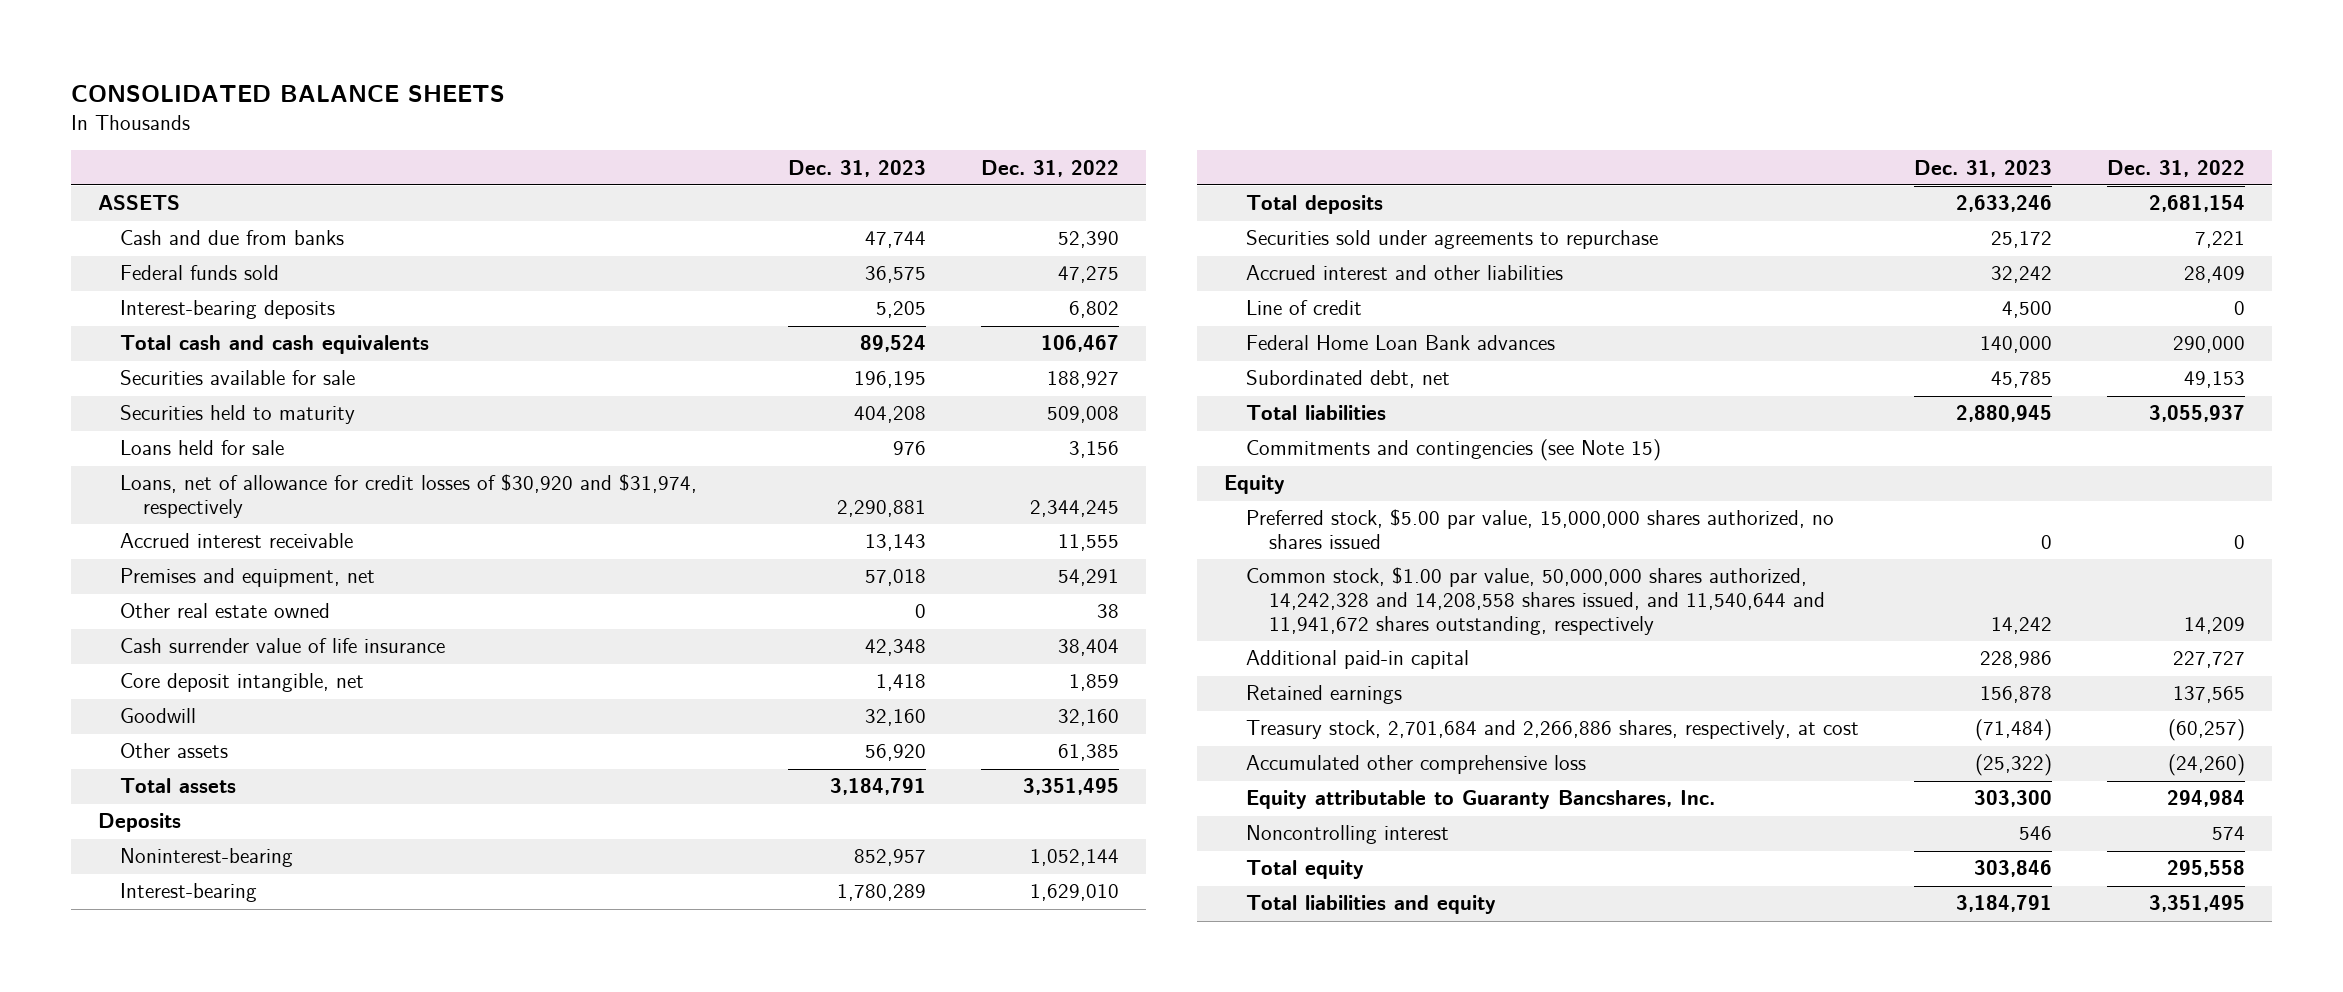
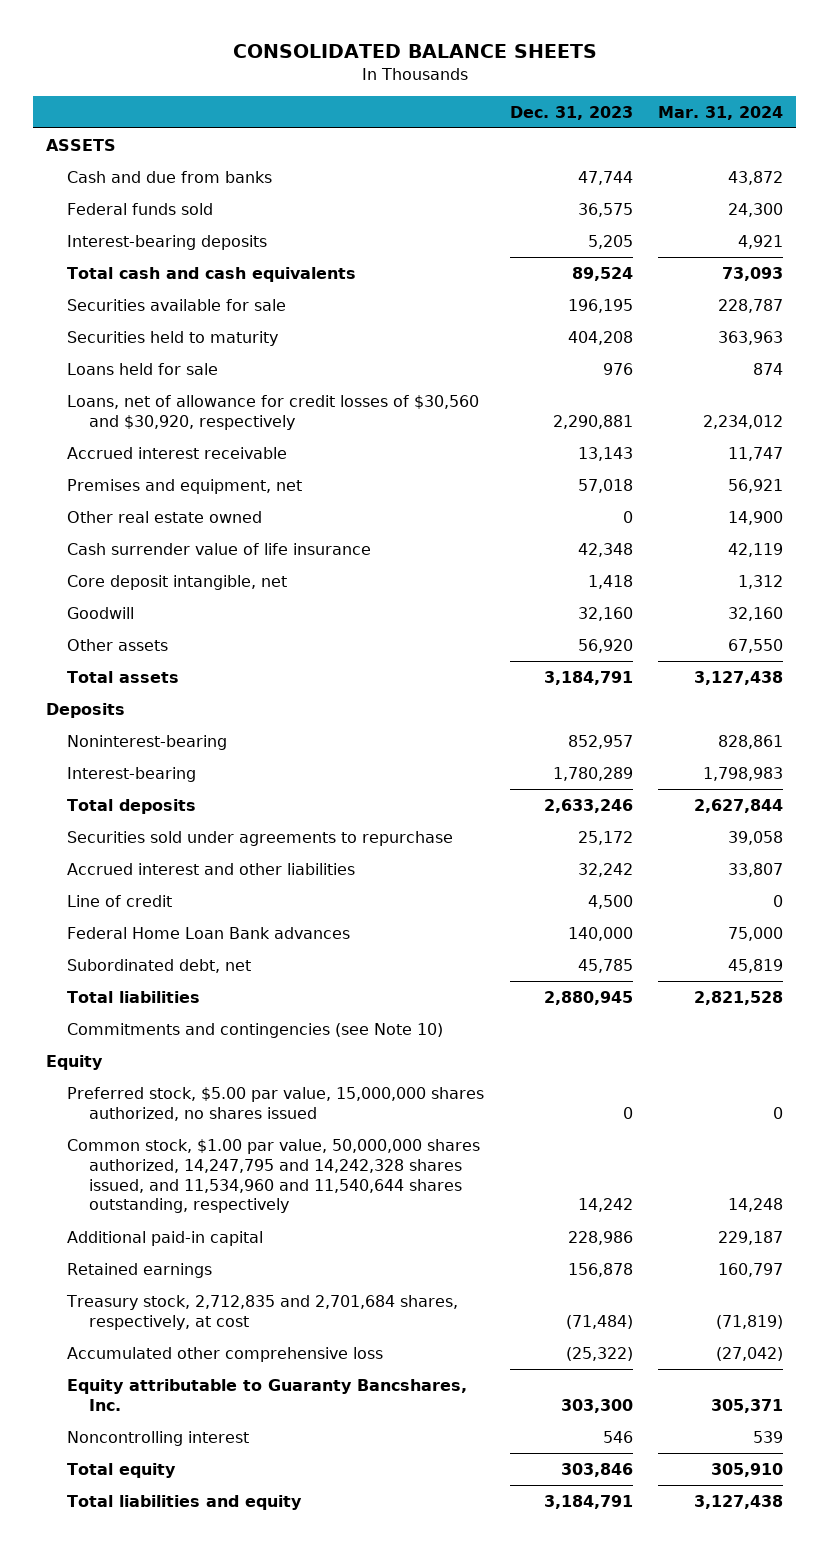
- | Dec. 31, 2023 | Dec. 31, 2022
+ | Dec. 31, 2023 | Mar. 31, 2024
- Loans, net of allowance for credit losses of $30,920 and $31,974, respectively | 2,290,881 | 2,344,245
+ Loans, net of allowance for credit losses of $30,560 and $30,920, respectively | 2,290,881 | 2,234,012
- Commitments and contingencies (see Note 15)
+ Commitments and contingencies (see Note 10)
- Common stock, $1.00 par value, 50,000,000 shares authorized, 14,242,328 and 14,208,558 shares issued, and 11,540,644 and 11,941,672 shares outstanding, respectively | 14,242 | 14,209
+ Common stock, $1.00 par value, 50,000,000 shares authorized, 14,247,795 and 14,242,328 shares issued, and 11,534,960 and 11,540,644 shares outstanding, respectively | 14,242 | 14,248
- Treasury stock, 2,701,684 and 2,266,886 shares, respectively, at cost | (71,484) | (60,257)
+ Treasury stock, 2,712,835 and 2,701,684 shares, respectively, at cost | (71,484) | (71,819)

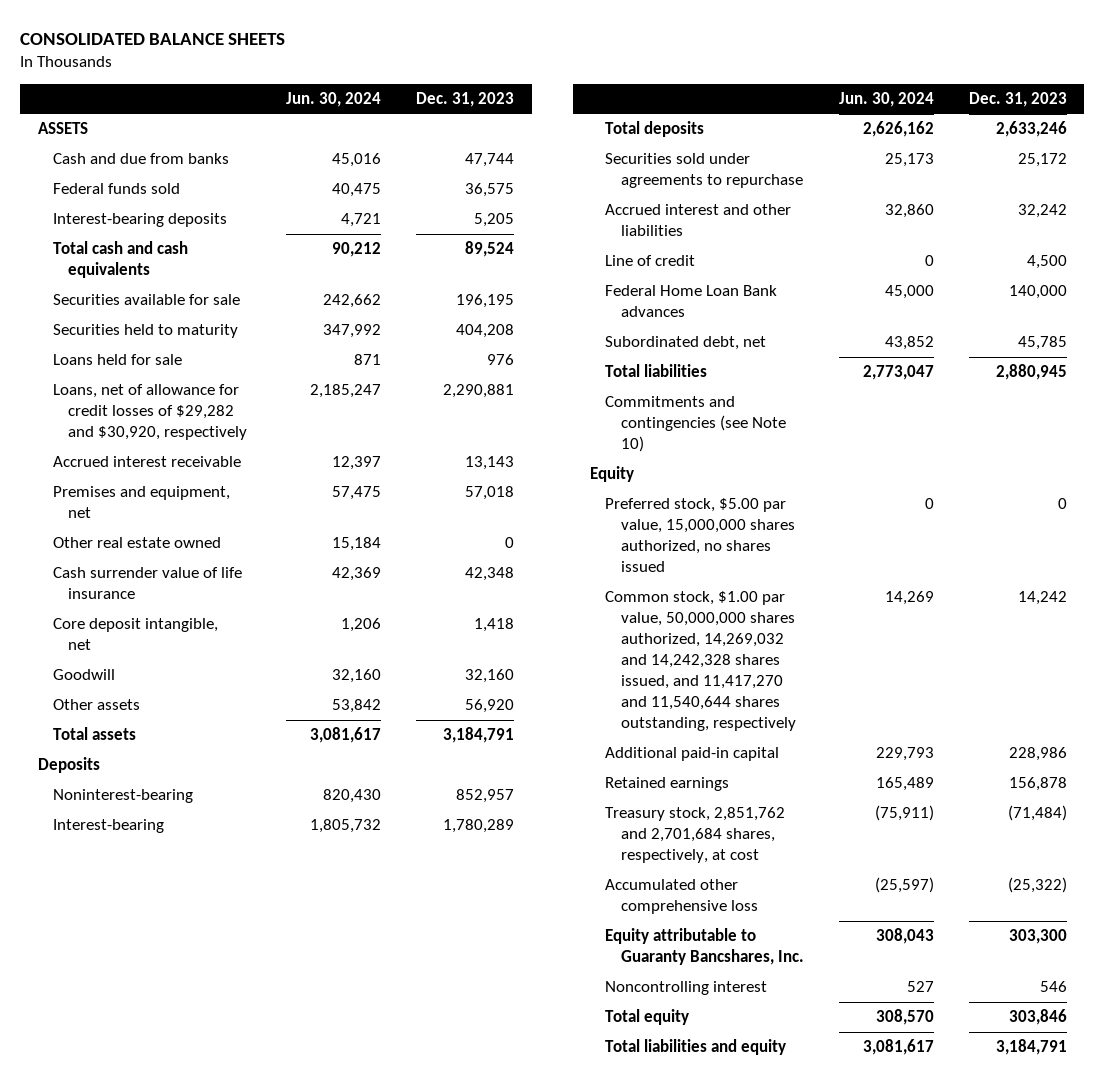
- | Dec. 31, 2023 | Mar. 31, 2024
+ | Jun. 30, 2024 | Dec. 31, 2023
- Loans, net of allowance for credit losses of $30,560 and $30,920, respectively | 2,290,881 | 2,234,012
+ Loans, net of allowance for credit losses of $29,282 and $30,920, respectively | 2,185,247 | 2,290,881
- Common stock, $1.00 par value, 50,000,000 shares authorized, 14,247,795 and 14,242,328 shares issued, and 11,534,960 and 11,540,644 shares outstanding, respectively | 14,242 | 14,248
+ Common stock, $1.00 par value, 50,000,000 shares authorized, 14,269,032 and 14,242,328 shares issued, and 11,417,270 and 11,540,644 shares outstanding, respectively | 14,269 | 14,242
- Treasury stock, 2,712,835 and 2,701,684 shares, respectively, at cost | (71,484) | (71,819)
+ Treasury stock, 2,851,762 and 2,701,684 shares, respectively, at cost | (75,911) | (71,484)

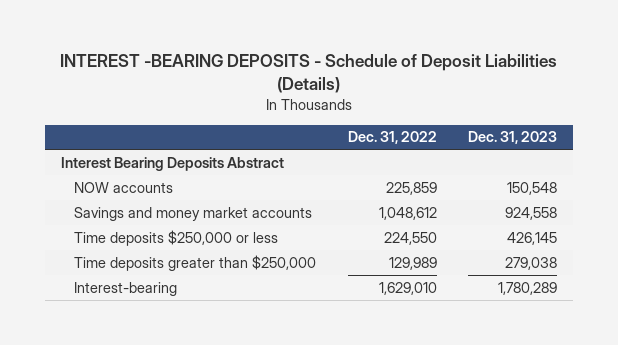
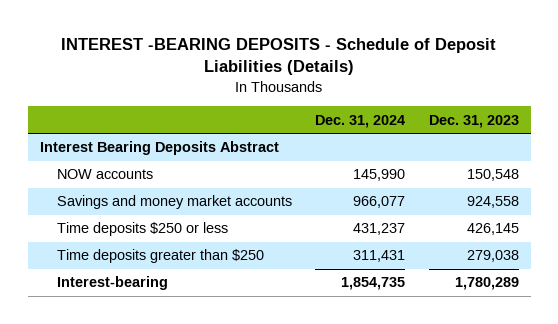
- | Dec. 31, 2022 | Dec. 31, 2023
+ | Dec. 31, 2024 | Dec. 31, 2023
- Time deposits $250,000 or less | 224,550 | 426,145
- Time deposits greater than $250,000 | 129,989 | 279,038
+ Time deposits $250 or less | 431,237 | 426,145
+ Time deposits greater than $250 | 311,431 | 279,038

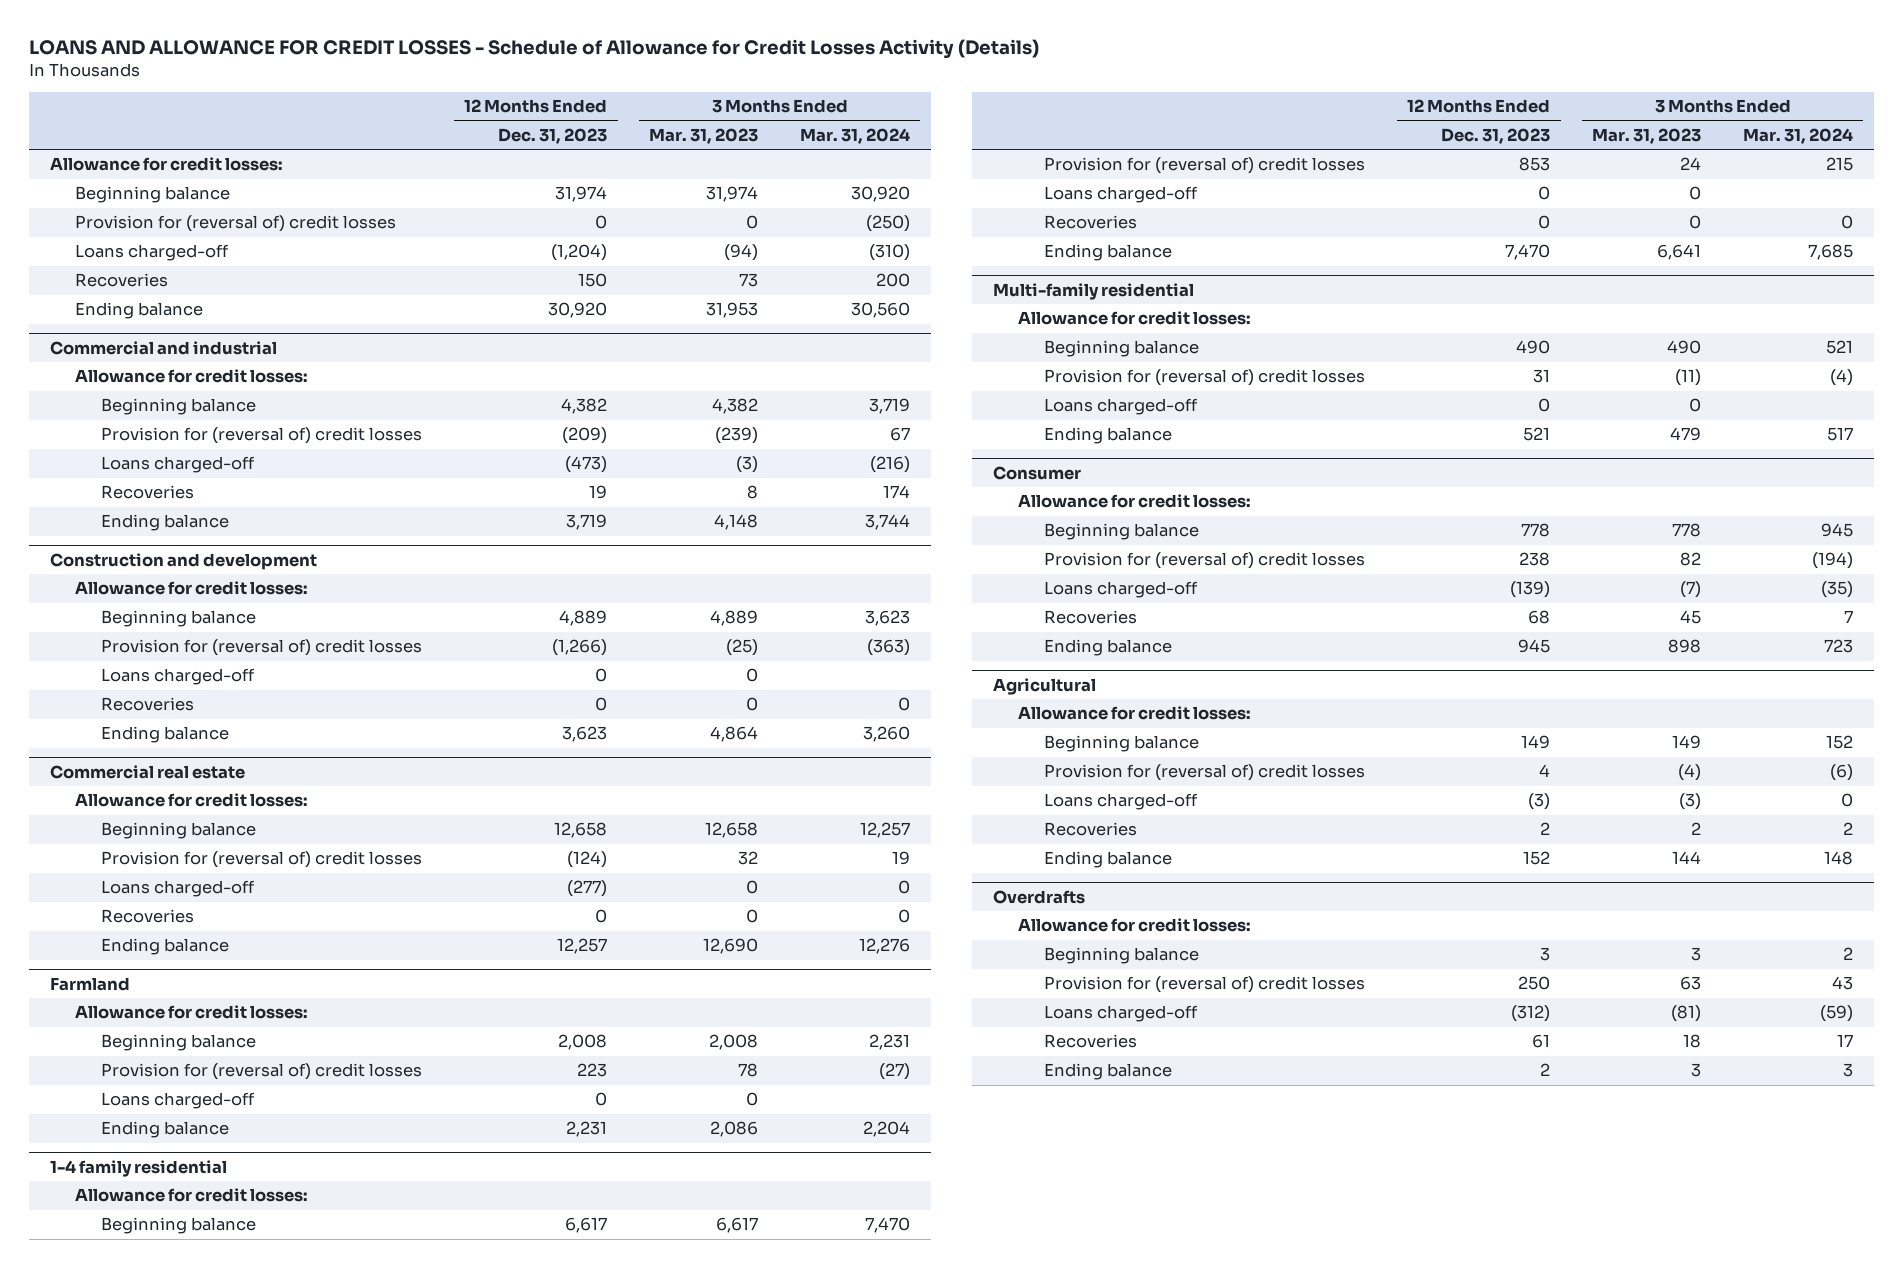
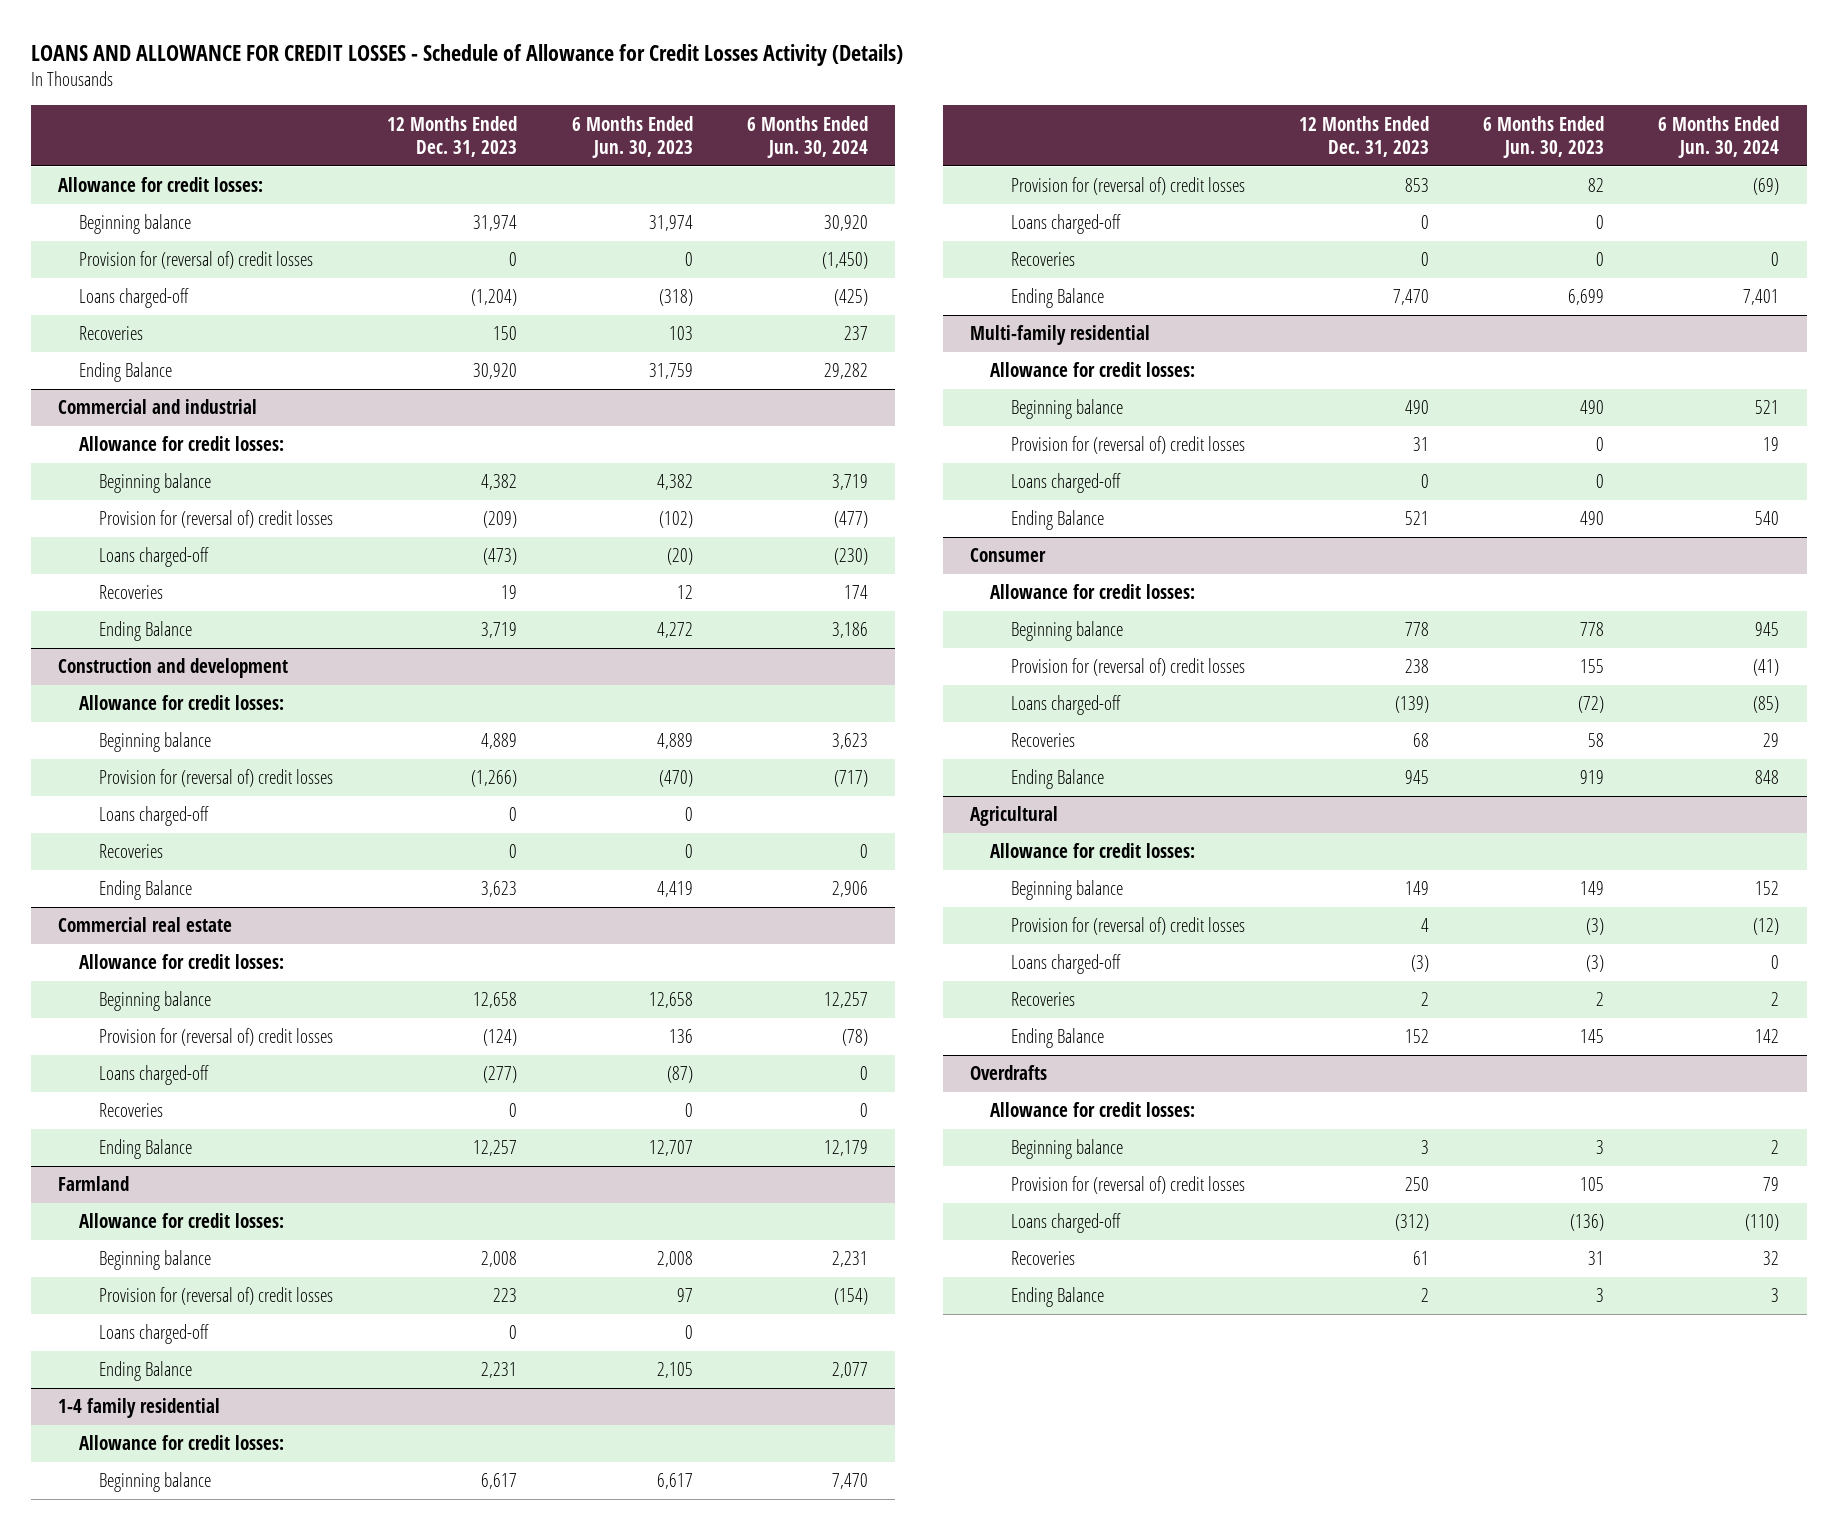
- | 12 Months Ended Dec. 31, 2023 | 3 Months Ended Mar. 31, 2023 | 3 Months Ended Mar. 31, 2024
+ | 12 Months Ended Dec. 31, 2023 | 6 Months Ended Jun. 30, 2023 | 6 Months Ended Jun. 30, 2024
- Ending balance | 30,920 | 31,953 | 30,560
+ Ending Balance | 30,920 | 31,759 | 29,282
@ Commercial and industrial
- Ending balance | 3,719 | 4,148 | 3,744
+ Ending Balance | 3,719 | 4,272 | 3,186
@ Construction and development
- Ending balance | 3,623 | 4,864 | 3,260
+ Ending Balance | 3,623 | 4,419 | 2,906
@ Commercial real estate
- Ending balance | 12,257 | 12,690 | 12,276
+ Ending Balance | 12,257 | 12,707 | 12,179
@ Farmland
- Ending balance | 2,231 | 2,086 | 2,204
+ Ending Balance | 2,231 | 2,105 | 2,077
@ 1-4 family residential
- Ending balance | 7,470 | 6,641 | 7,685
+ Ending Balance | 7,470 | 6,699 | 7,401
@ Multi-family residential
- Ending balance | 521 | 479 | 517
+ Ending Balance | 521 | 490 | 540
@ Consumer
- Ending balance | 945 | 898 | 723
+ Ending Balance | 945 | 919 | 848
@ Agricultural
- Ending balance | 152 | 144 | 148
+ Ending Balance | 152 | 145 | 142
@ Overdrafts
- Ending balance | 2 | 3 | 3
+ Ending Balance | 2 | 3 | 3

